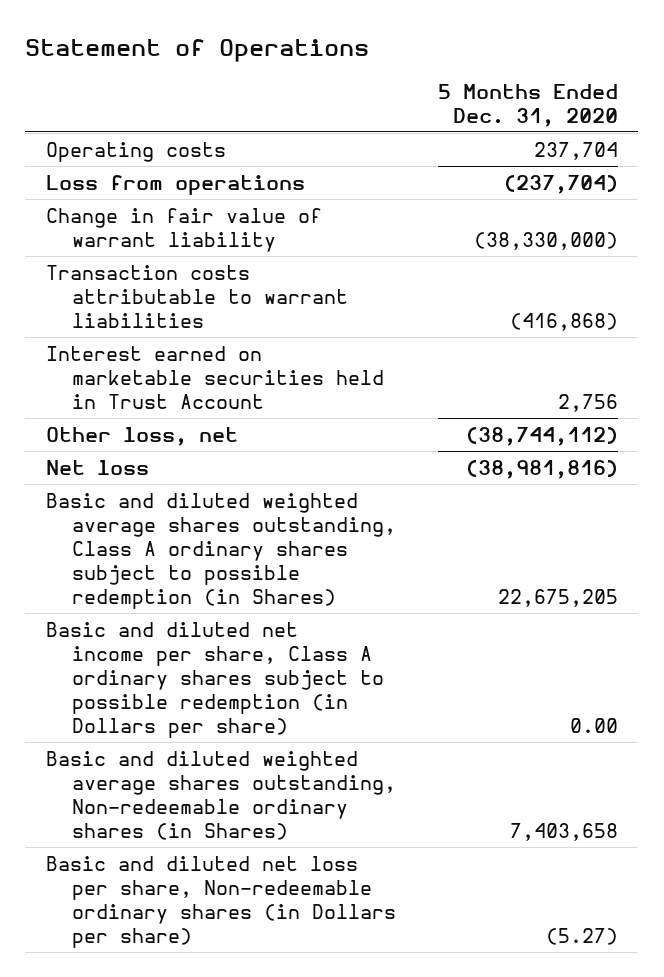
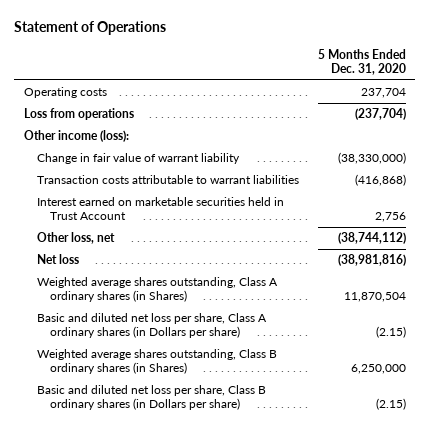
+ Other income (loss):
- Basic and diluted weighted average shares outstanding, Class A ordinary shares subject to possible redemption (in Shares) | 22,675,205
- Basic and diluted net income per share, Class A ordinary shares subject to possible redemption (in Dollars per share) | 0.00
- Basic and diluted weighted average shares outstanding, Non-redeemable ordinary shares (in Shares) | 7,403,658
- Basic and diluted net loss per share, Non-redeemable ordinary shares (in Dollars per share) | (5.27)
+ Weighted average shares outstanding, Class A ordinary shares (in Shares) | 11,870,504
+ Basic and diluted net loss per share, Class A ordinary shares (in Dollars per share) | (2.15)
+ Weighted average shares outstanding, Class B ordinary shares (in Shares) | 6,250,000
+ Basic and diluted net loss per share, Class B ordinary shares (in Dollars per share) | (2.15)

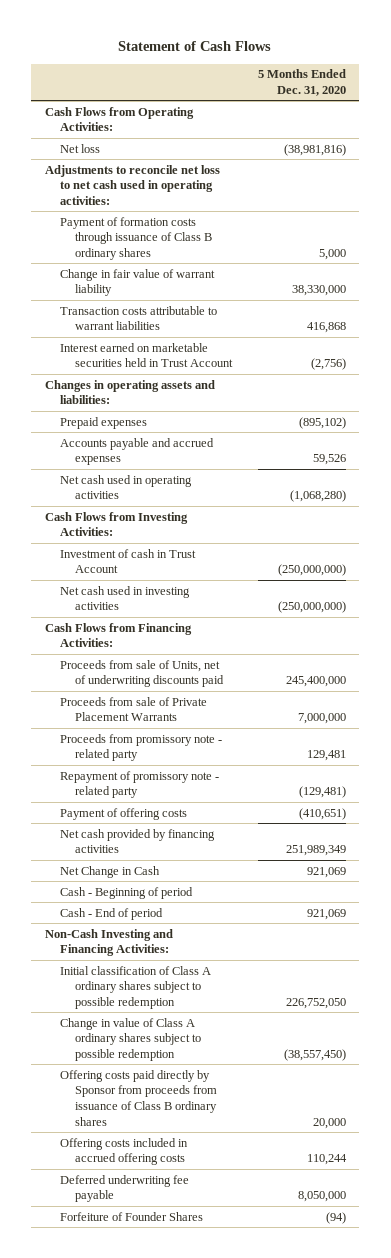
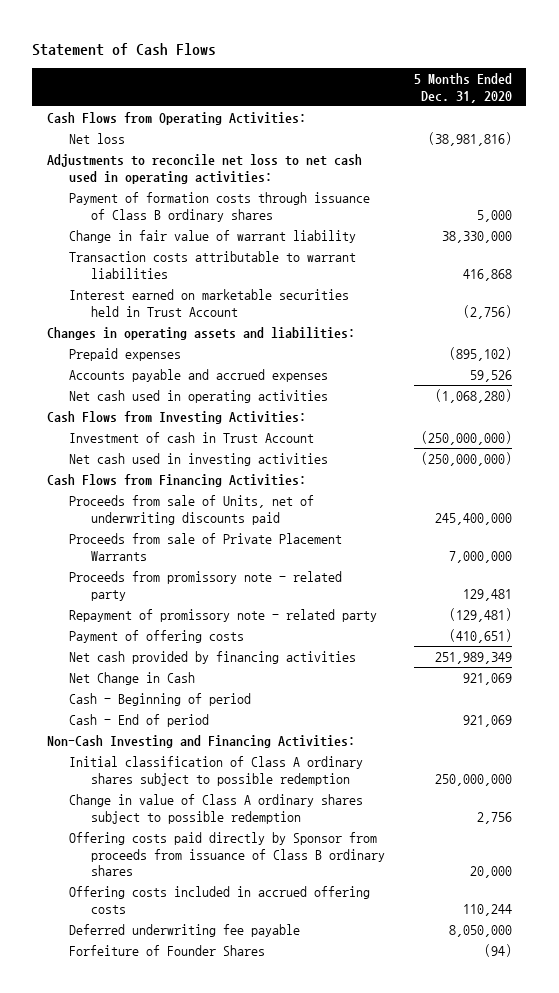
- Initial classification of Class A ordinary shares subject to possible redemption | 226,752,050
- Change in value of Class A ordinary shares subject to possible redemption | (38,557,450)
+ Initial classification of Class A ordinary shares subject to possible redemption | 250,000,000
+ Change in value of Class A ordinary shares subject to possible redemption | 2,756

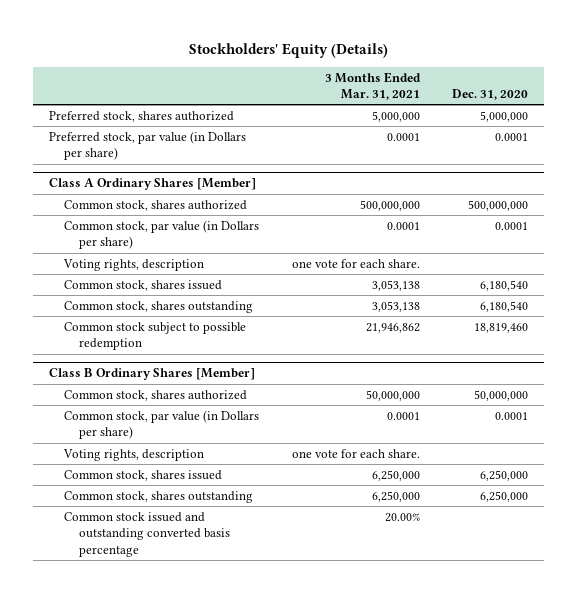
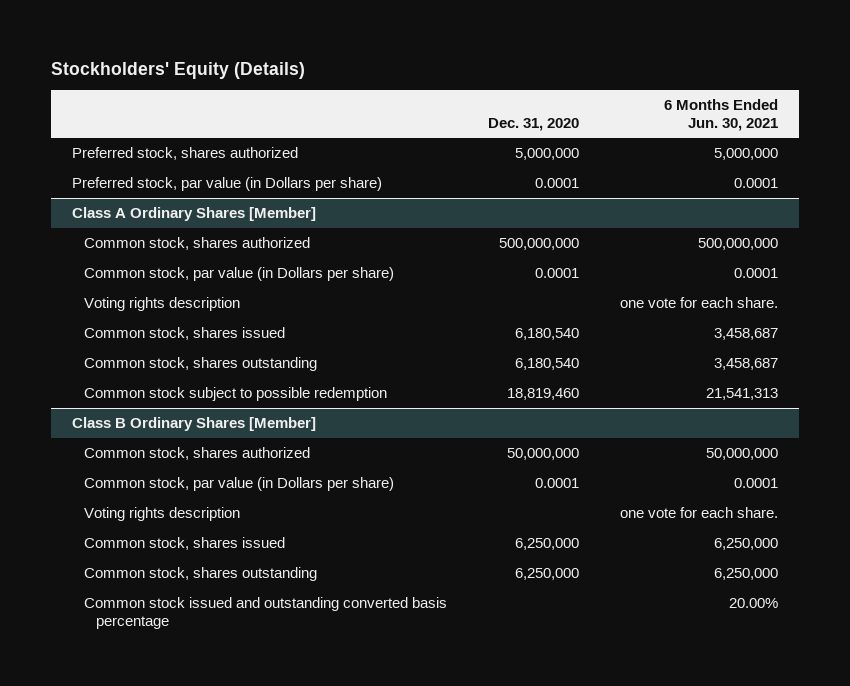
- | 3 Months Ended Mar. 31, 2021 | Dec. 31, 2020
+ | Dec. 31, 2020 | 6 Months Ended Jun. 30, 2021
@ Class A Ordinary Shares [Member]
- Voting rights, description | one vote for each share. |
+ Voting rights description | | one vote for each share.
@ Class B Ordinary Shares [Member]
- Voting rights, description | one vote for each share. |
+ Voting rights description | | one vote for each share.

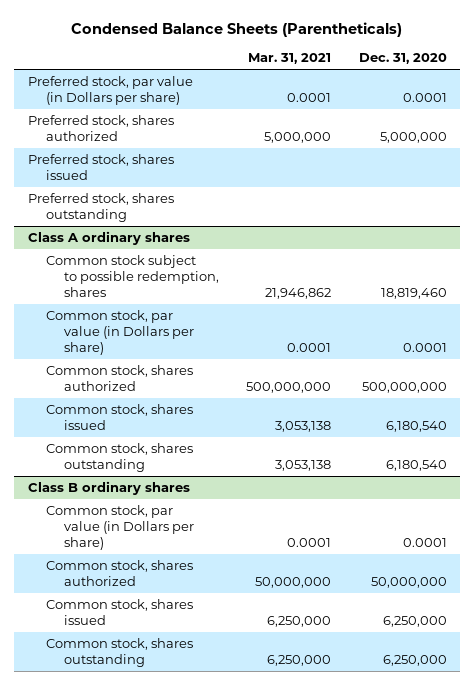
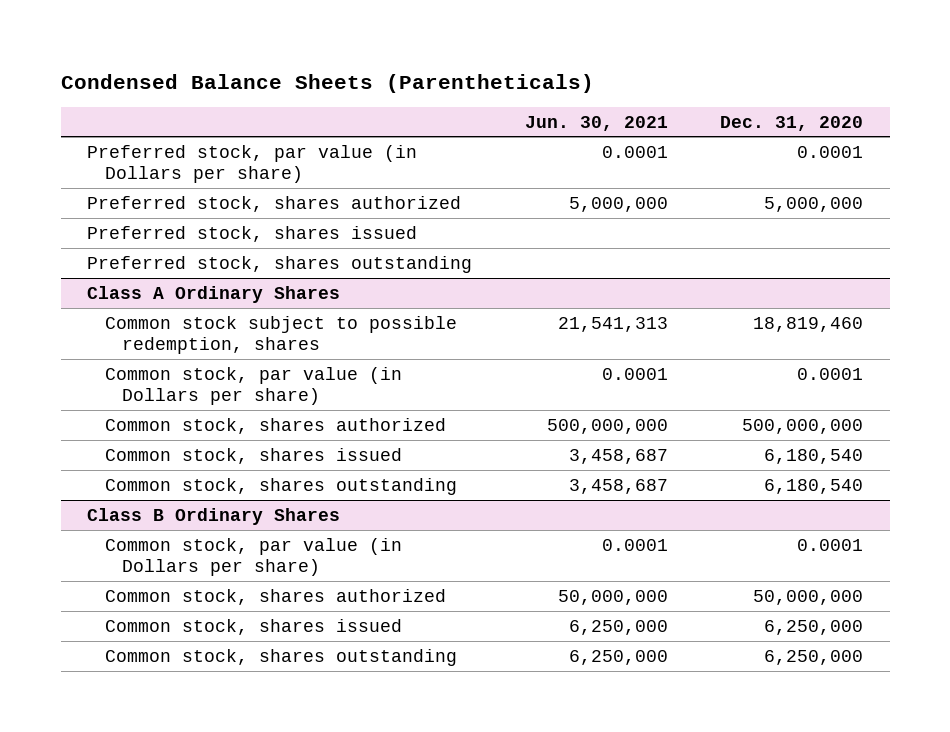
- | Mar. 31, 2021 | Dec. 31, 2020
+ | Jun. 30, 2021 | Dec. 31, 2020
- Class A ordinary shares
+ Class A Ordinary Shares
- Class B ordinary shares
+ Class B Ordinary Shares

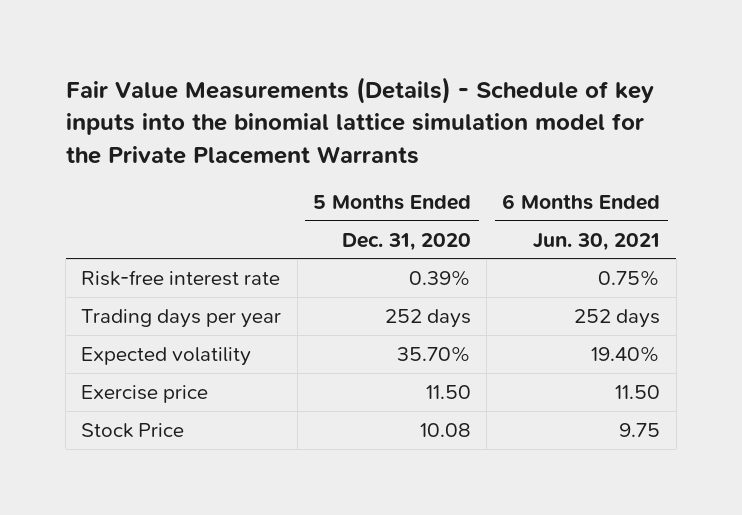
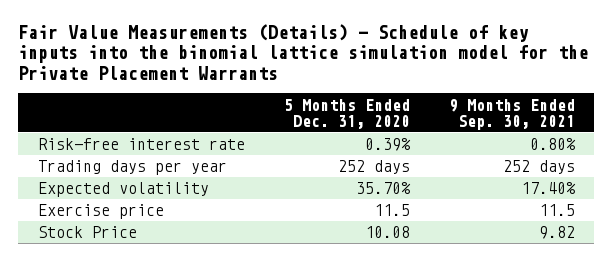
- | 5 Months Ended Dec. 31, 2020 | 6 Months Ended Jun. 30, 2021
+ | 5 Months Ended Dec. 31, 2020 | 9 Months Ended Sep. 30, 2021
- Exercise price | 11.50 | 11.50
+ Exercise price | 11.5 | 11.5

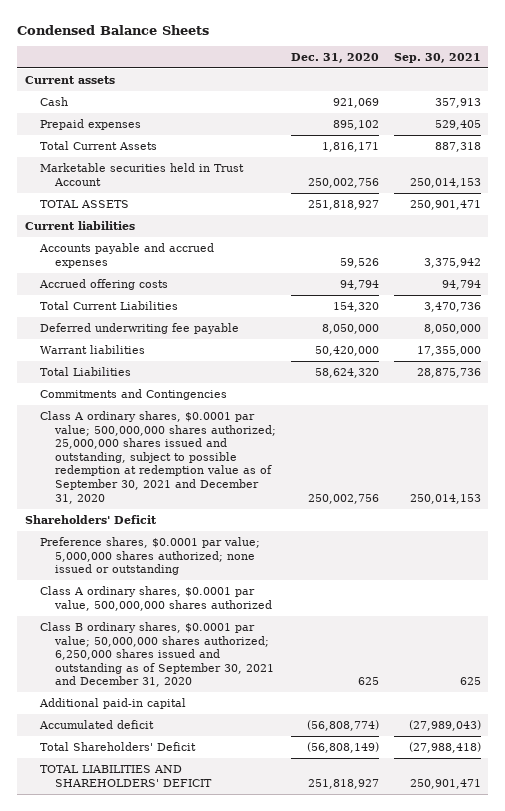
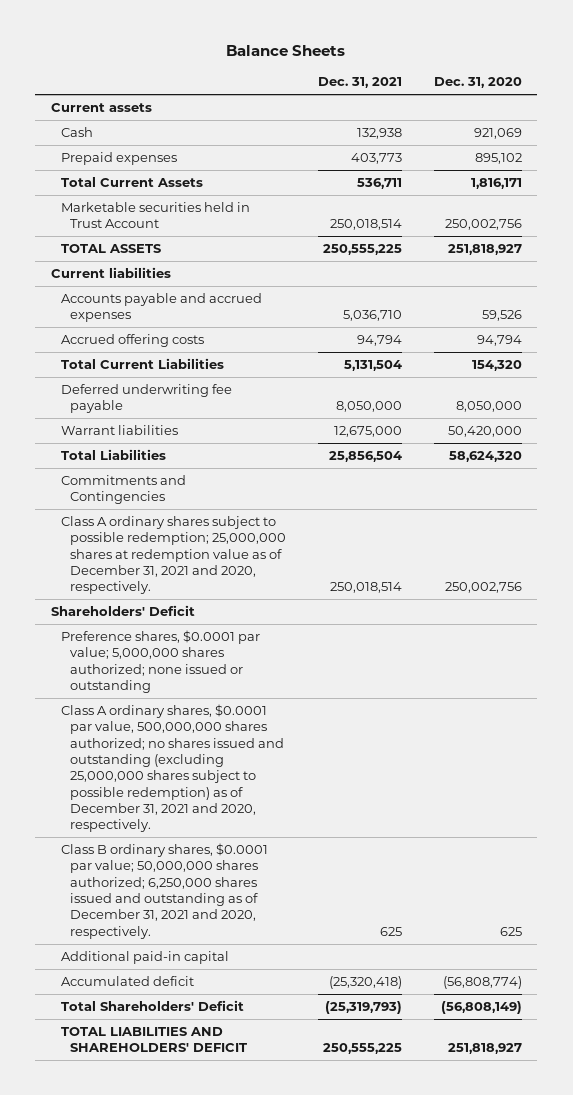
- Condensed Balance Sheets
+ Balance Sheets
- | Dec. 31, 2020 | Sep. 30, 2021
+ | Dec. 31, 2021 | Dec. 31, 2020
- Class A ordinary shares, $0.0001 par value; 500,000,000 shares authorized; 25,000,000 shares issued and outstanding, subject to possible redemption at redemption value as of September 30, 2021 and December 31, 2020 | 250,002,756 | 250,014,153
+ Class A ordinary shares subject to possible redemption; 25,000,000 shares at redemption value as of December 31, 2021 and 2020, respectively. | 250,018,514 | 250,002,756
- Class A ordinary shares, $0.0001 par value, 500,000,000 shares authorized
- Class B ordinary shares, $0.0001 par value; 50,000,000 shares authorized; 6,250,000 shares issued and outstanding as of September 30, 2021 and December 31, 2020 | 625 | 625
+ Class A ordinary shares, $0.0001 par value, 500,000,000 shares authorized; no shares issued and outstanding (excluding 25,000,000 shares subject to possible redemption) as of December 31, 2021 and 2020, respectively.
+ Class B ordinary shares, $0.0001 par value; 50,000,000 shares authorized; 6,250,000 shares issued and outstanding as of December 31, 2021 and 2020, respectively. | 625 | 625

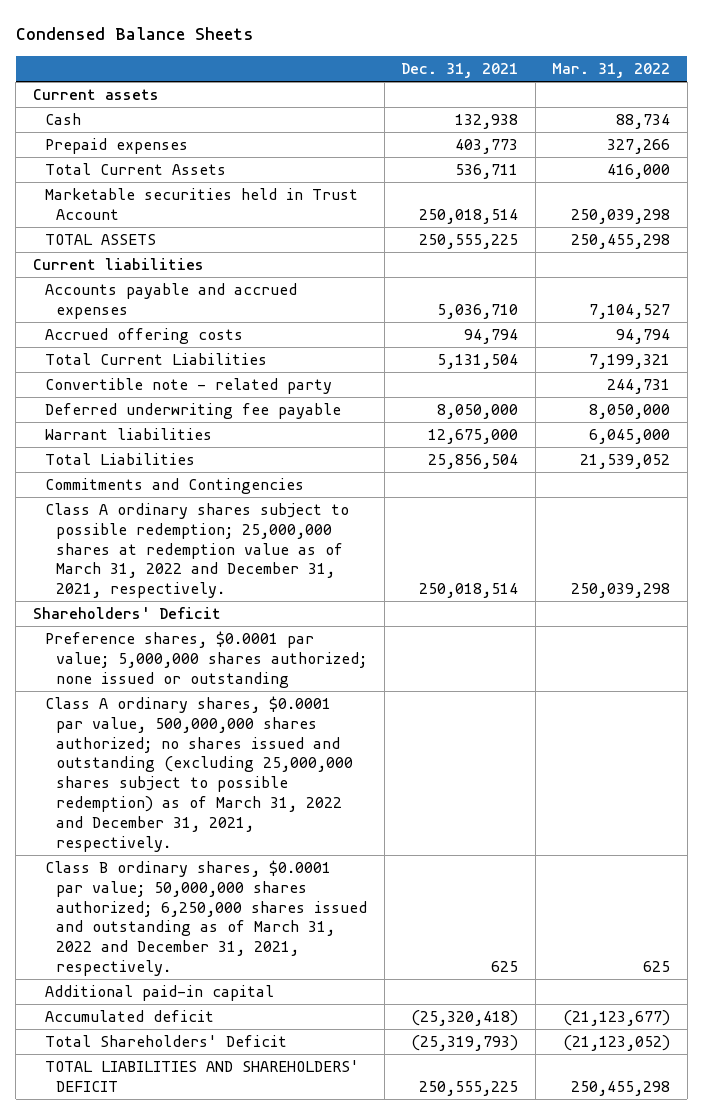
- Balance Sheets
+ Condensed Balance Sheets
- | Dec. 31, 2021 | Dec. 31, 2020
+ | Dec. 31, 2021 | Mar. 31, 2022
+ Convertible note - related party | | 244,731
- Class A ordinary shares subject to possible redemption; 25,000,000 shares at redemption value as of December 31, 2021 and 2020, respectively. | 250,018,514 | 250,002,756
+ Class A ordinary shares subject to possible redemption; 25,000,000 shares at redemption value as of March 31, 2022 and December 31, 2021, respectively. | 250,018,514 | 250,039,298
- Class A ordinary shares, $0.0001 par value, 500,000,000 shares authorized; no shares issued and outstanding (excluding 25,000,000 shares subject to possible redemption) as of December 31, 2021 and 2020, respectively.
- Class B ordinary shares, $0.0001 par value; 50,000,000 shares authorized; 6,250,000 shares issued and outstanding as of December 31, 2021 and 2020, respectively. | 625 | 625
+ Class A ordinary shares, $0.0001 par value, 500,000,000 shares authorized; no shares issued and outstanding (excluding 25,000,000 shares subject to possible redemption) as of March 31, 2022 and December 31, 2021, respectively.
+ Class B ordinary shares, $0.0001 par value; 50,000,000 shares authorized; 6,250,000 shares issued and outstanding as of March 31, 2022 and December 31, 2021, respectively. | 625 | 625

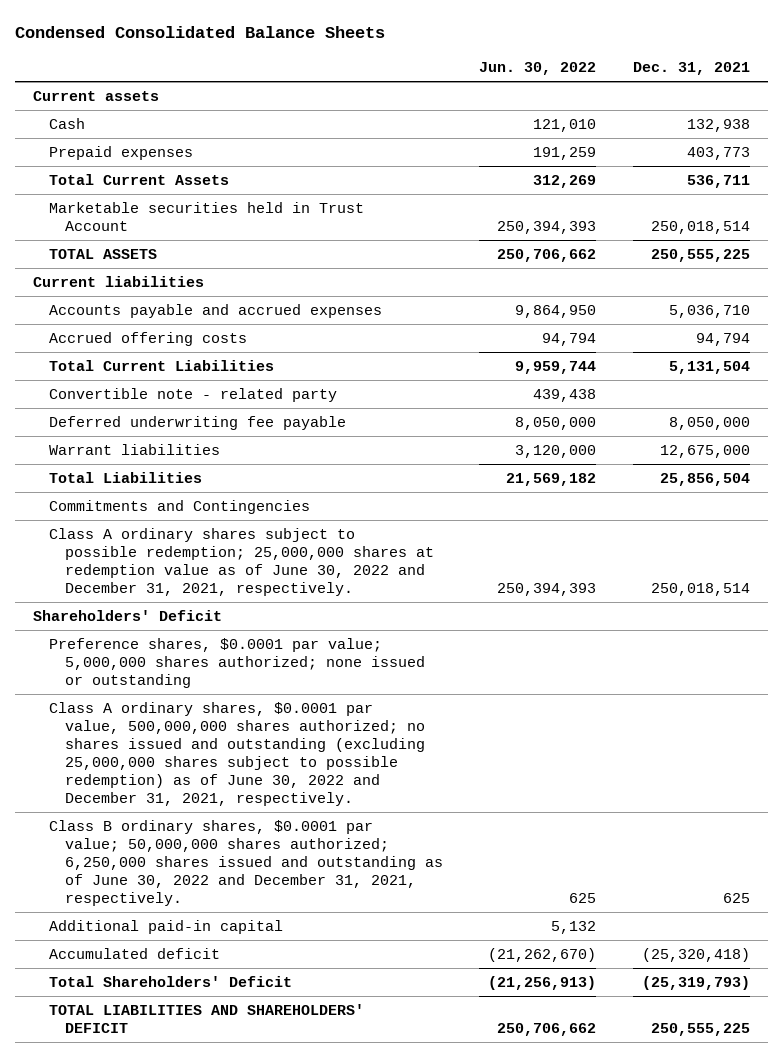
- Condensed Balance Sheets
+ Condensed Consolidated Balance Sheets
- | Dec. 31, 2021 | Mar. 31, 2022
+ | Jun. 30, 2022 | Dec. 31, 2021
- Class A ordinary shares subject to possible redemption; 25,000,000 shares at redemption value as of March 31, 2022 and December 31, 2021, respectively. | 250,018,514 | 250,039,298
+ Class A ordinary shares subject to possible redemption; 25,000,000 shares at redemption value as of June 30, 2022 and December 31, 2021, respectively. | 250,394,393 | 250,018,514
- Class A ordinary shares, $0.0001 par value, 500,000,000 shares authorized; no shares issued and outstanding (excluding 25,000,000 shares subject to possible redemption) as of March 31, 2022 and December 31, 2021, respectively.
- Class B ordinary shares, $0.0001 par value; 50,000,000 shares authorized; 6,250,000 shares issued and outstanding as of March 31, 2022 and December 31, 2021, respectively. | 625 | 625
+ Class A ordinary shares, $0.0001 par value, 500,000,000 shares authorized; no shares issued and outstanding (excluding 25,000,000 shares subject to possible redemption) as of June 30, 2022 and December 31, 2021, respectively.
+ Class B ordinary shares, $0.0001 par value; 50,000,000 shares authorized; 6,250,000 shares issued and outstanding as of June 30, 2022 and December 31, 2021, respectively. | 625 | 625

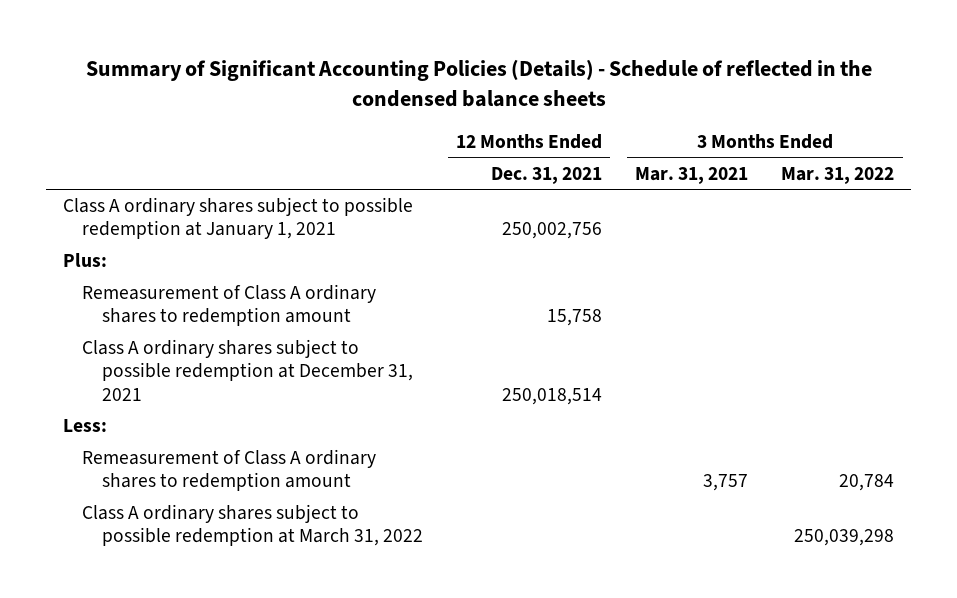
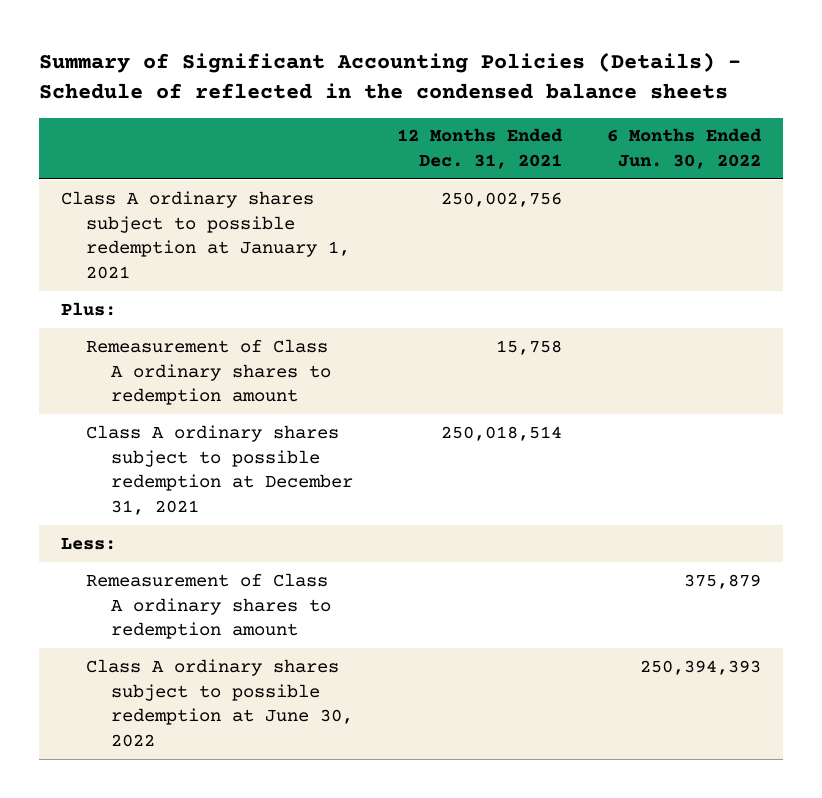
- | 12 Months Ended Dec. 31, 2021 | 3 Months Ended Mar. 31, 2021 | 3 Months Ended Mar. 31, 2022
+ | 12 Months Ended Dec. 31, 2021 | 6 Months Ended Jun. 30, 2022
- Class A ordinary shares subject to possible redemption at March 31, 2022 | | | 250,039,298
+ Class A ordinary shares subject to possible redemption at June 30, 2022 | | 250,394,393

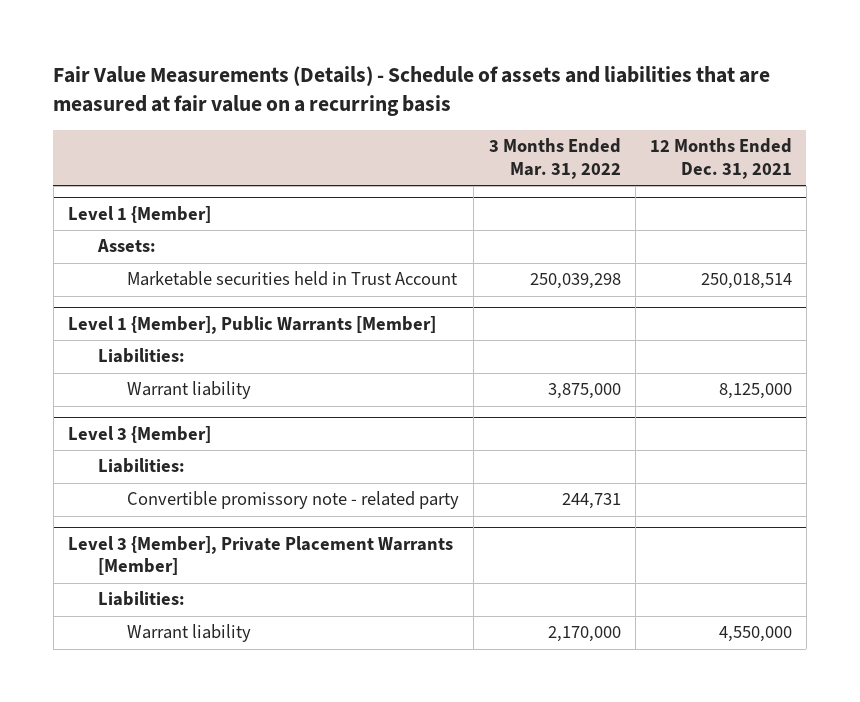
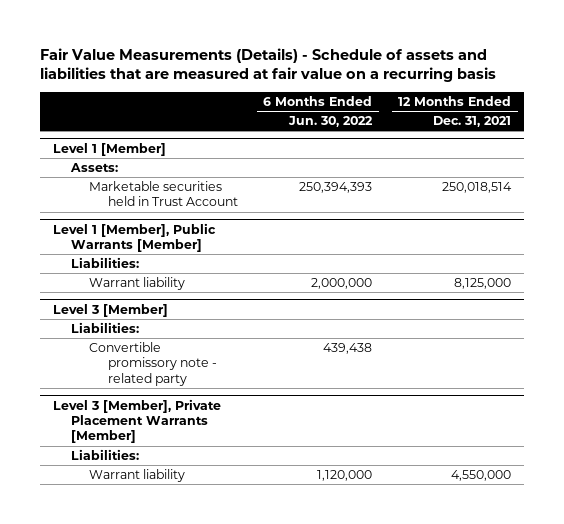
- | 3 Months Ended Mar. 31, 2022 | 12 Months Ended Dec. 31, 2021
+ | 6 Months Ended Jun. 30, 2022 | 12 Months Ended Dec. 31, 2021
- Level 1 {Member]
+ Level 1 [Member]
- Level 1 {Member], Public Warrants [Member]
+ Level 1 [Member], Public Warrants [Member]
- Level 3 {Member]
+ Level 3 [Member]
- Level 3 {Member], Private Placement Warrants [Member]
+ Level 3 [Member], Private Placement Warrants [Member]

